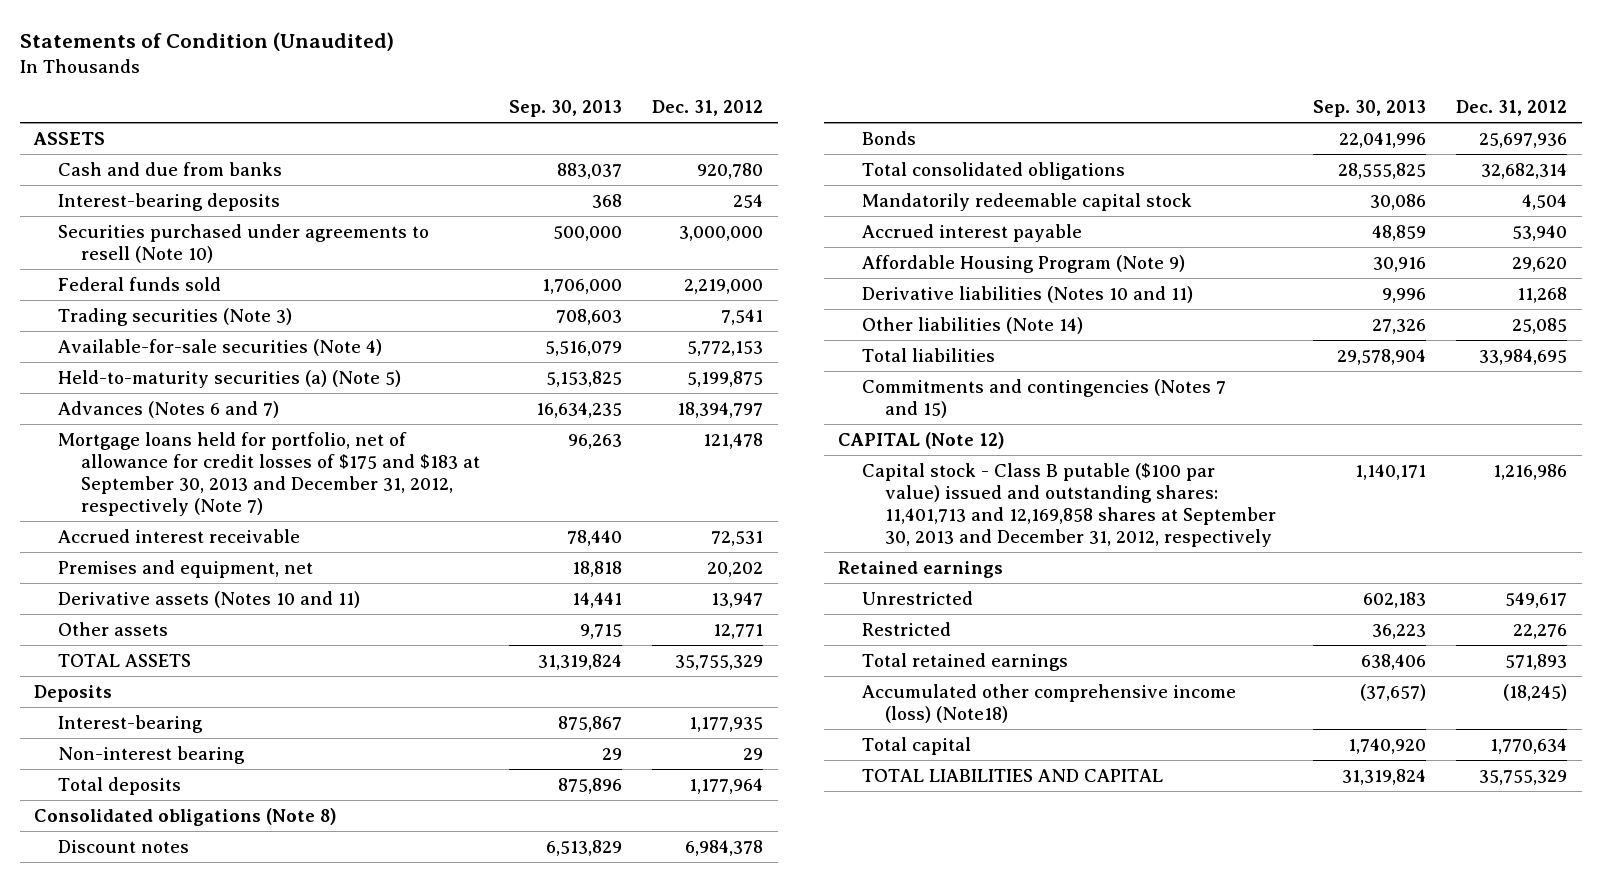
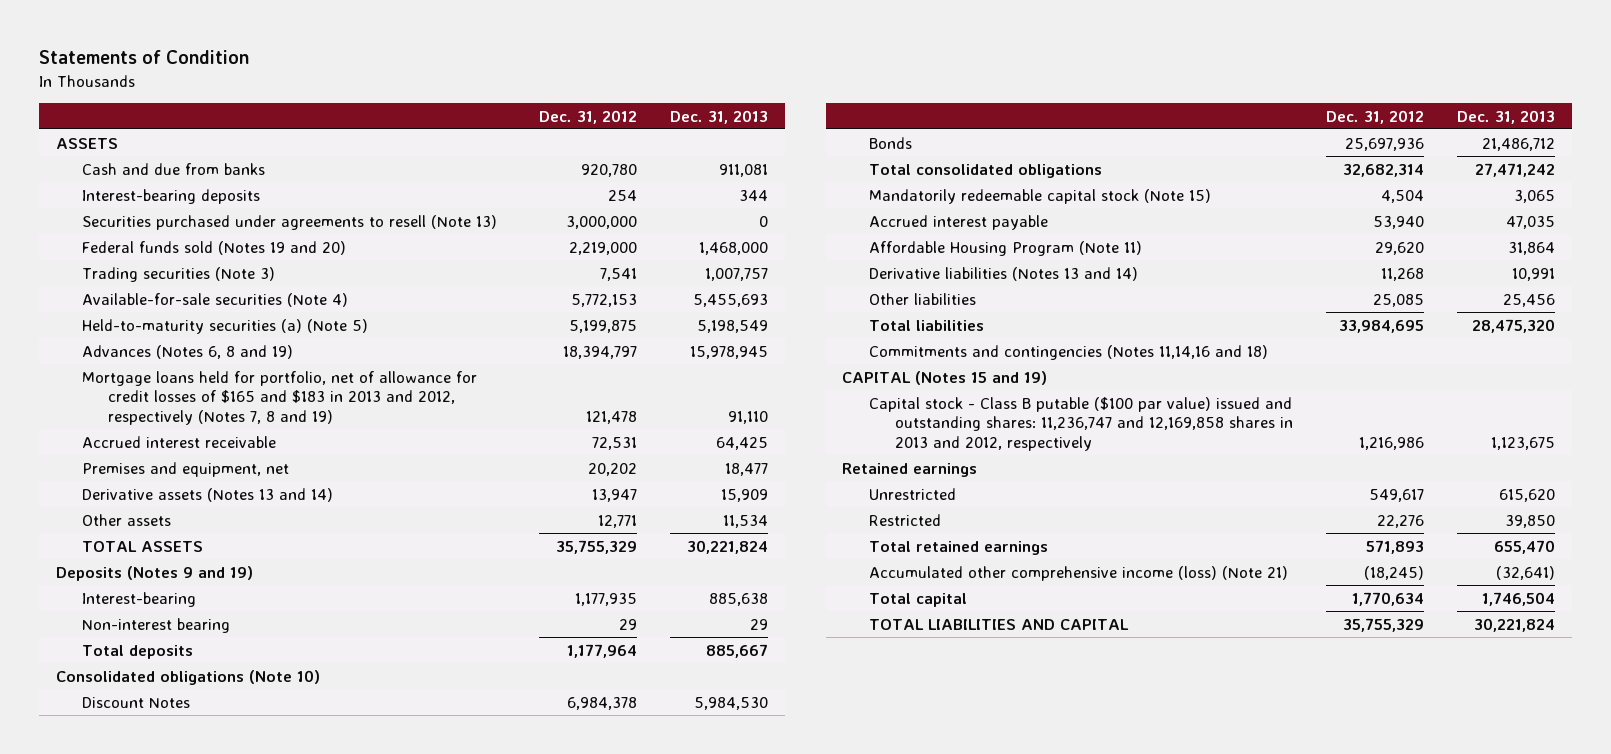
- Statements of Condition (Unaudited)
+ Statements of Condition
- | Sep. 30, 2013 | Dec. 31, 2012
+ | Dec. 31, 2012 | Dec. 31, 2013
- Securities purchased under agreements to resell (Note 10) | 500,000 | 3,000,000
- Federal funds sold | 1,706,000 | 2,219,000
+ Securities purchased under agreements to resell (Note 13) | 3,000,000 | 0
+ Federal funds sold (Notes 19 and 20) | 2,219,000 | 1,468,000
- Advances (Notes 6 and 7) | 16,634,235 | 18,394,797
- Mortgage loans held for portfolio, net of allowance for credit losses of $175 and $183 at September 30, 2013 and December 31, 2012, respectively (Note 7) | 96,263 | 121,478
+ Advances (Notes 6, 8 and 19) | 18,394,797 | 15,978,945
+ Mortgage loans held for portfolio, net of allowance for credit losses of $165 and $183 in 2013 and 2012, respectively (Notes 7, 8 and 19) | 121,478 | 91,110
- Derivative assets (Notes 10 and 11) | 14,441 | 13,947
+ Derivative assets (Notes 13 and 14) | 13,947 | 15,909
- Deposits
+ Deposits (Notes 9 and 19)
- Consolidated obligations (Note 8)
- Discount notes | 6,513,829 | 6,984,378
+ Consolidated obligations (Note 10)
+ Discount Notes | 6,984,378 | 5,984,530
- Mandatorily redeemable capital stock | 30,086 | 4,504
+ Mandatorily redeemable capital stock (Note 15) | 4,504 | 3,065
- Affordable Housing Program (Note 9) | 30,916 | 29,620
- Derivative liabilities (Notes 10 and 11) | 9,996 | 11,268
- Other liabilities (Note 14) | 27,326 | 25,085
+ Affordable Housing Program (Note 11) | 29,620 | 31,864
+ Derivative liabilities (Notes 13 and 14) | 11,268 | 10,991
+ Other liabilities | 25,085 | 25,456
- Commitments and contingencies (Notes 7 and 15)
- CAPITAL (Note 12)
- Capital stock - Class B putable ($100 par value) issued and outstanding shares: 11,401,713 and 12,169,858 shares at September 30, 2013 and December 31, 2012, respectively | 1,140,171 | 1,216,986
+ Commitments and contingencies (Notes 11,14,16 and 18)
+ CAPITAL (Notes 15 and 19)
+ Capital stock - Class B putable ($100 par value) issued and outstanding shares: 11,236,747 and 12,169,858 shares in 2013 and 2012, respectively | 1,216,986 | 1,123,675
- Accumulated other comprehensive income (loss) (Note18) | (37,657) | (18,245)
+ Accumulated other comprehensive income (loss) (Note 21) | (18,245) | (32,641)

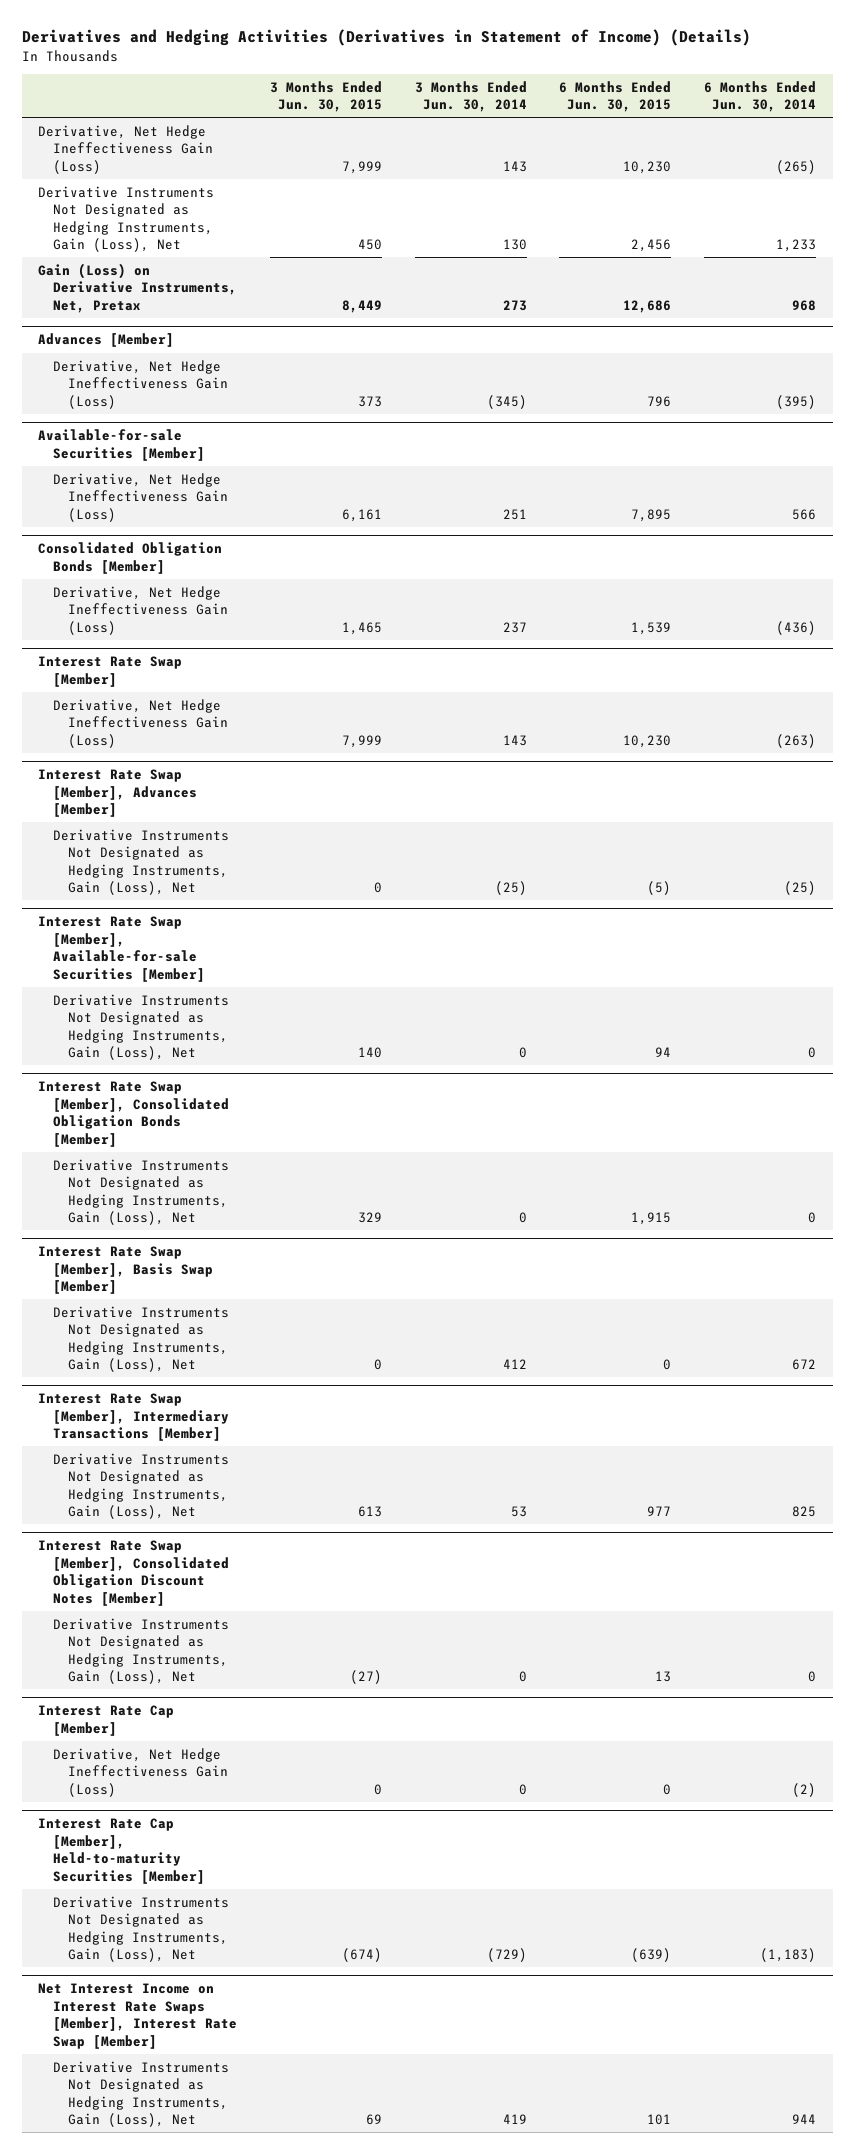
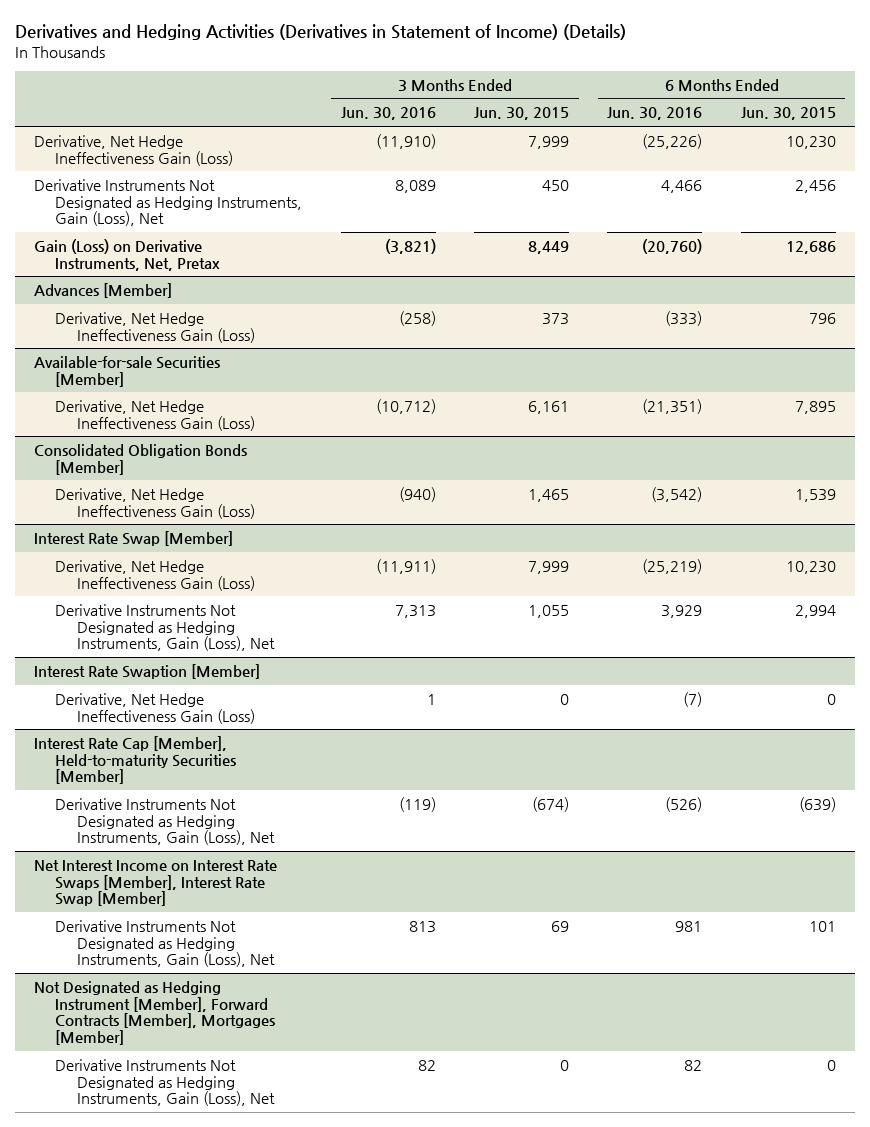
- | 3 Months Ended Jun. 30, 2015 | 3 Months Ended Jun. 30, 2014 | 6 Months Ended Jun. 30, 2015 | 6 Months Ended Jun. 30, 2014
+ | 3 Months Ended Jun. 30, 2016 | 3 Months Ended Jun. 30, 2015 | 6 Months Ended Jun. 30, 2016 | 6 Months Ended Jun. 30, 2015
- Interest Rate Swap [Member], Advances [Member]
- Derivative Instruments Not Designated as Hedging Instruments, Gain (Loss), Net | 0 | (25) | (5) | (25)
- Interest Rate Swap [Member], Available-for-sale Securities [Member]
- Derivative Instruments Not Designated as Hedging Instruments, Gain (Loss), Net | 140 | 0 | 94 | 0
- Interest Rate Swap [Member], Consolidated Obligation Bonds [Member]
- Derivative Instruments Not Designated as Hedging Instruments, Gain (Loss), Net | 329 | 0 | 1,915 | 0
- Interest Rate Swap [Member], Basis Swap [Member]
- Derivative Instruments Not Designated as Hedging Instruments, Gain (Loss), Net | 0 | 412 | 0 | 672
- Interest Rate Swap [Member], Intermediary Transactions [Member]
- Derivative Instruments Not Designated as Hedging Instruments, Gain (Loss), Net | 613 | 53 | 977 | 825
- Interest Rate Swap [Member], Consolidated Obligation Discount Notes [Member]
- Derivative Instruments Not Designated as Hedging Instruments, Gain (Loss), Net | (27) | 0 | 13 | 0
- Interest Rate Cap [Member]
@ Interest Rate Swap [Member]
+ Derivative Instruments Not Designated as Hedging Instruments, Gain (Loss), Net | 7,313 | 1,055 | 3,929 | 2,994
+ Interest Rate Swaption [Member]
+ Not Designated as Hedging Instrument [Member], Forward Contracts [Member], Mortgages [Member]
+ Derivative Instruments Not Designated as Hedging Instruments, Gain (Loss), Net | 82 | 0 | 82 | 0

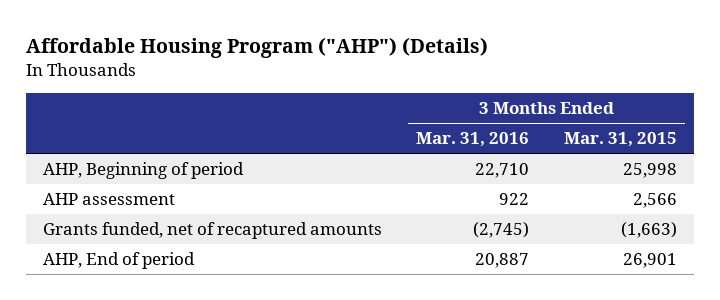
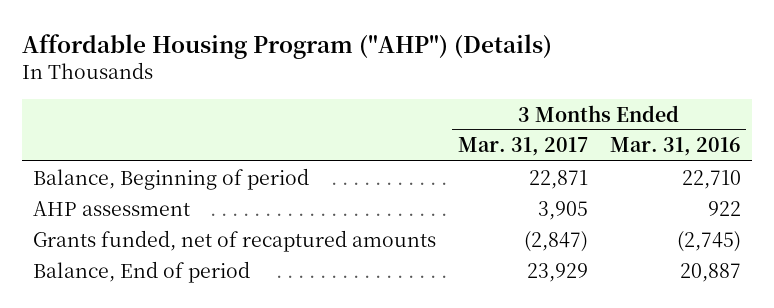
- | 3 Months Ended Mar. 31, 2016 | 3 Months Ended Mar. 31, 2015
+ | 3 Months Ended Mar. 31, 2017 | 3 Months Ended Mar. 31, 2016
- AHP, Beginning of period | 22,710 | 25,998
+ Balance, Beginning of period | 22,871 | 22,710
- AHP, End of period | 20,887 | 26,901
+ Balance, End of period | 23,929 | 20,887

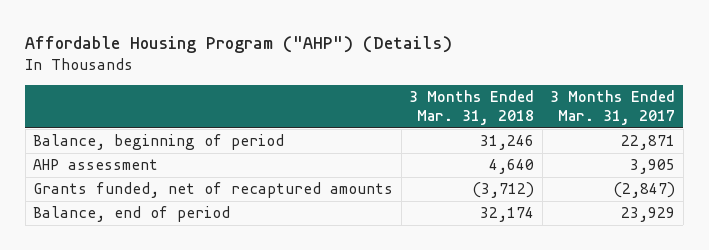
- | 3 Months Ended Mar. 31, 2017 | 3 Months Ended Mar. 31, 2016
+ | 3 Months Ended Mar. 31, 2018 | 3 Months Ended Mar. 31, 2017
- Balance, Beginning of period | 22,871 | 22,710
+ Balance, beginning of period | 31,246 | 22,871
- Balance, End of period | 23,929 | 20,887
+ Balance, end of period | 32,174 | 23,929

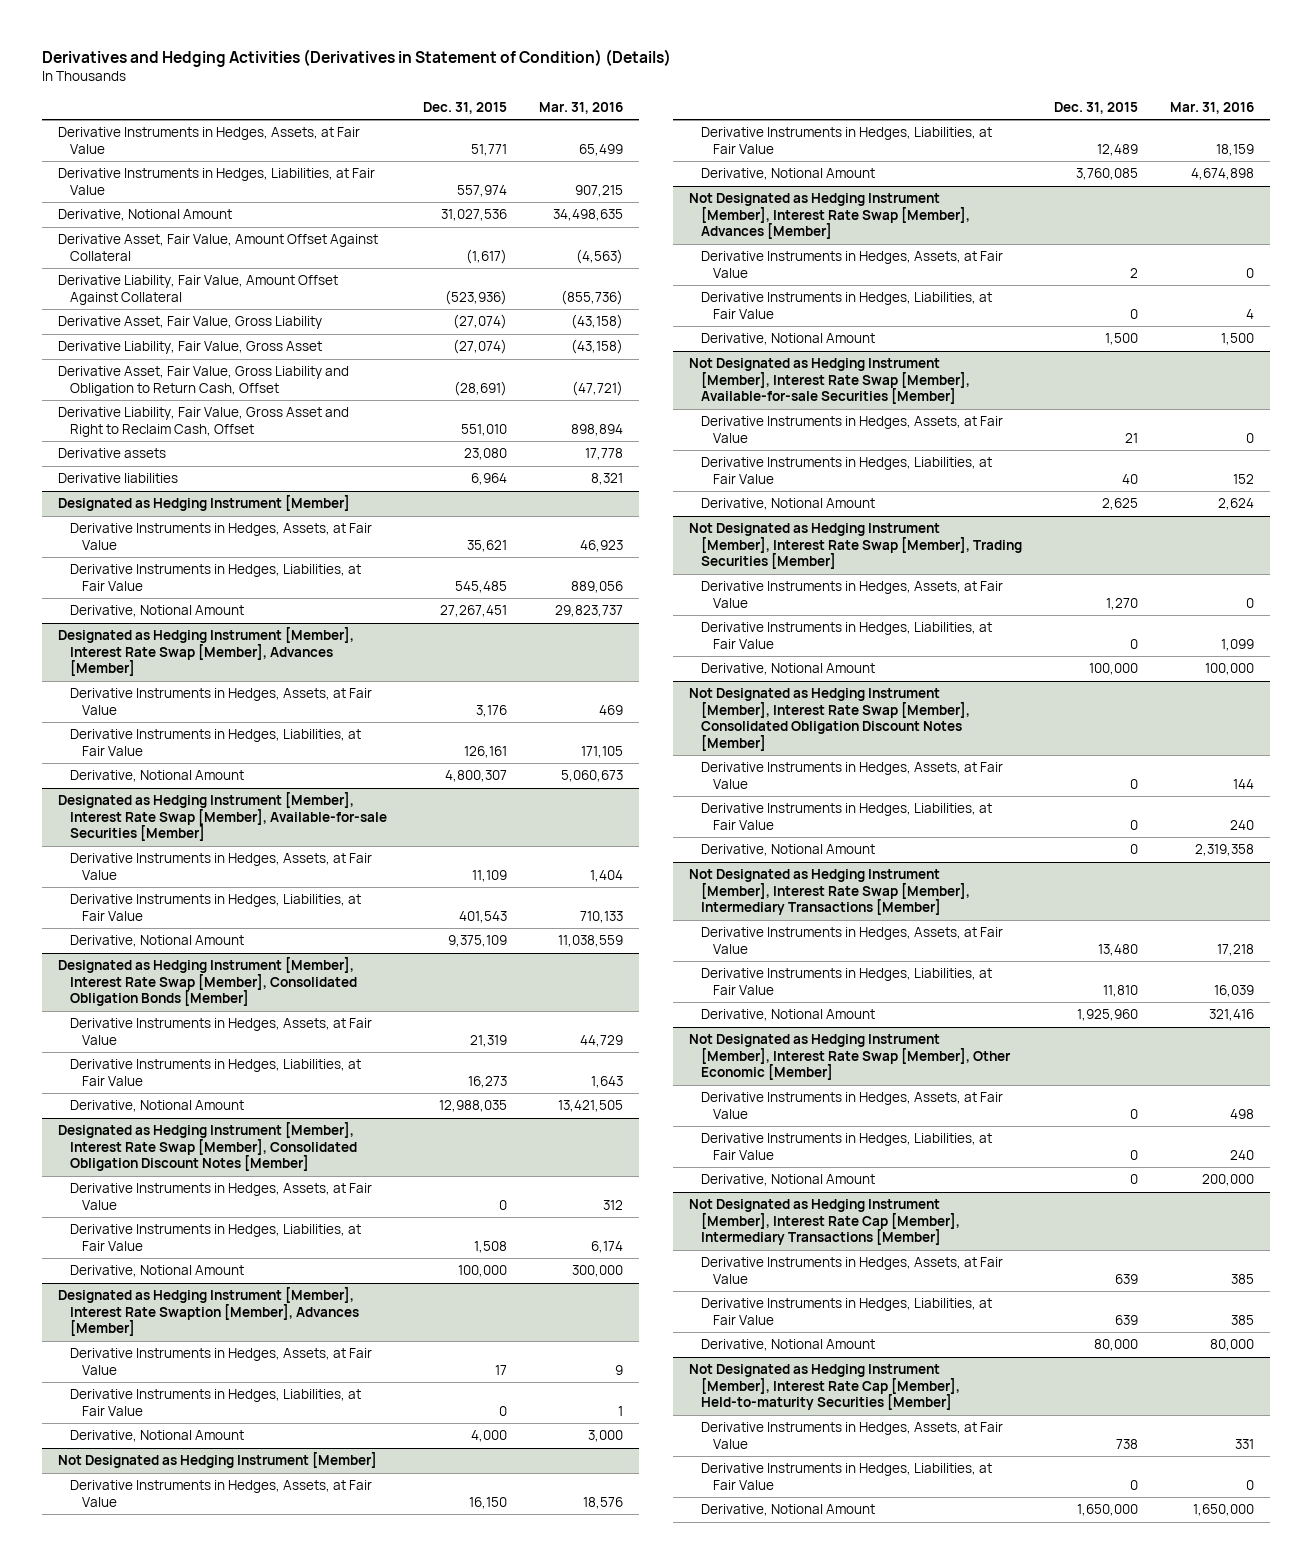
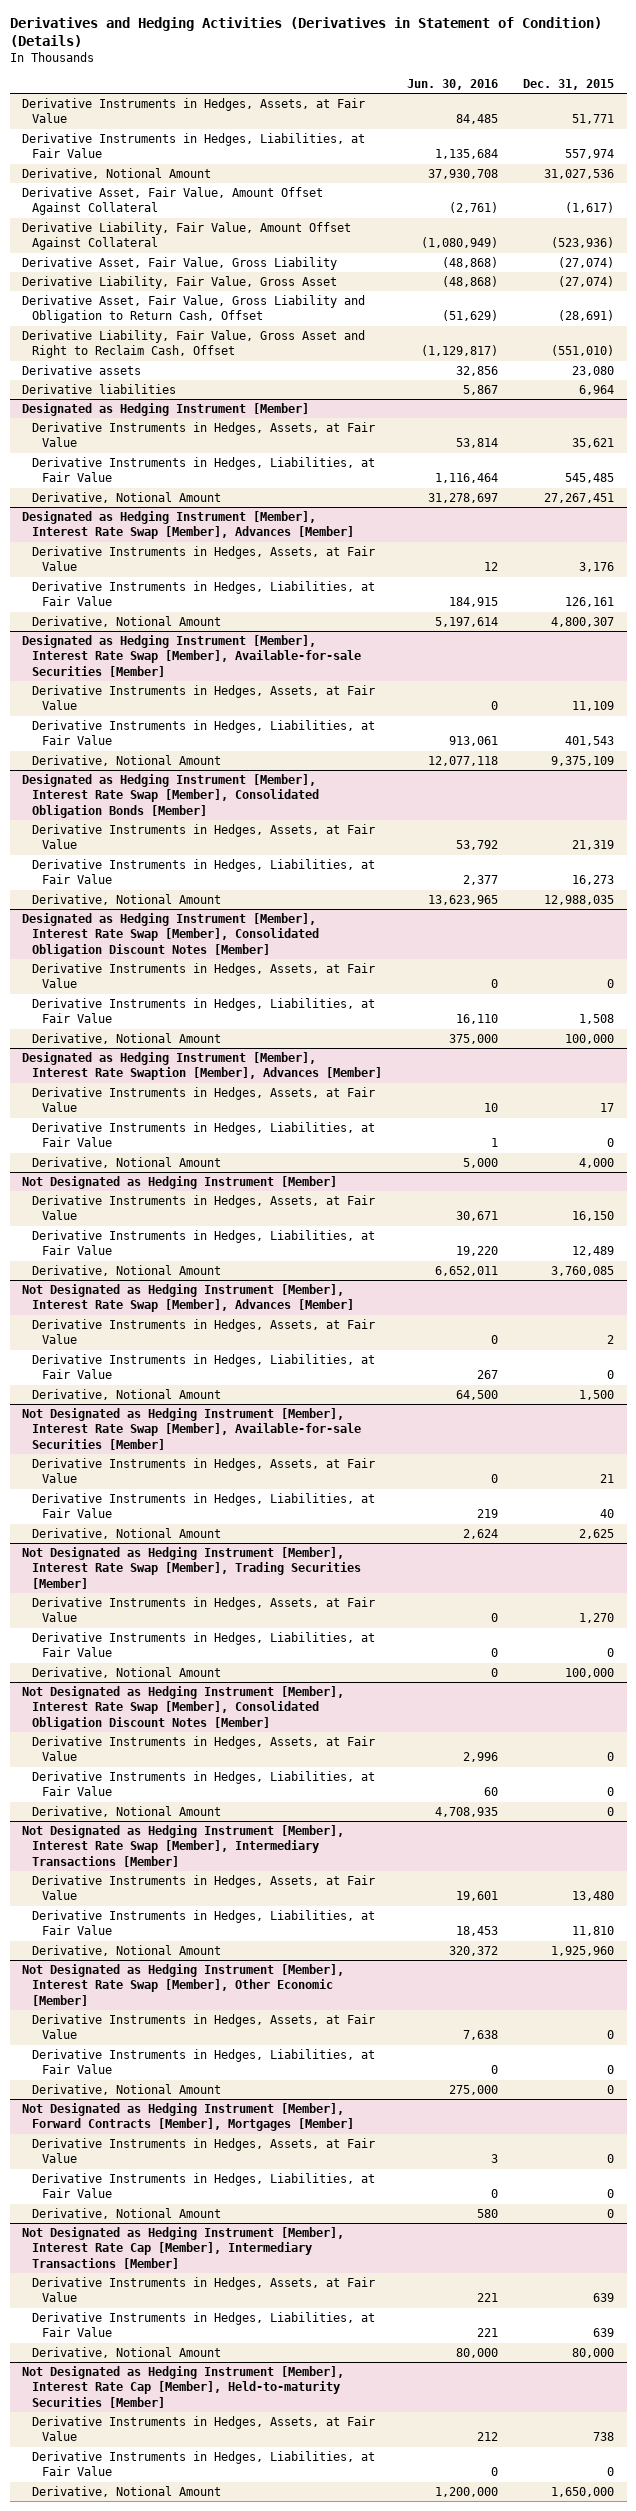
- | Dec. 31, 2015 | Mar. 31, 2016
+ | Jun. 30, 2016 | Dec. 31, 2015
- Derivative Liability, Fair Value, Gross Asset and Right to Reclaim Cash, Offset | 551,010 | 898,894
+ Derivative Liability, Fair Value, Gross Asset and Right to Reclaim Cash, Offset | (1,129,817) | (551,010)
+ Not Designated as Hedging Instrument [Member], Forward Contracts [Member], Mortgages [Member]
+ Derivative Instruments in Hedges, Assets, at Fair Value | 3 | 0
+ Derivative Instruments in Hedges, Liabilities, at Fair Value | 0 | 0
+ Derivative, Notional Amount | 580 | 0

